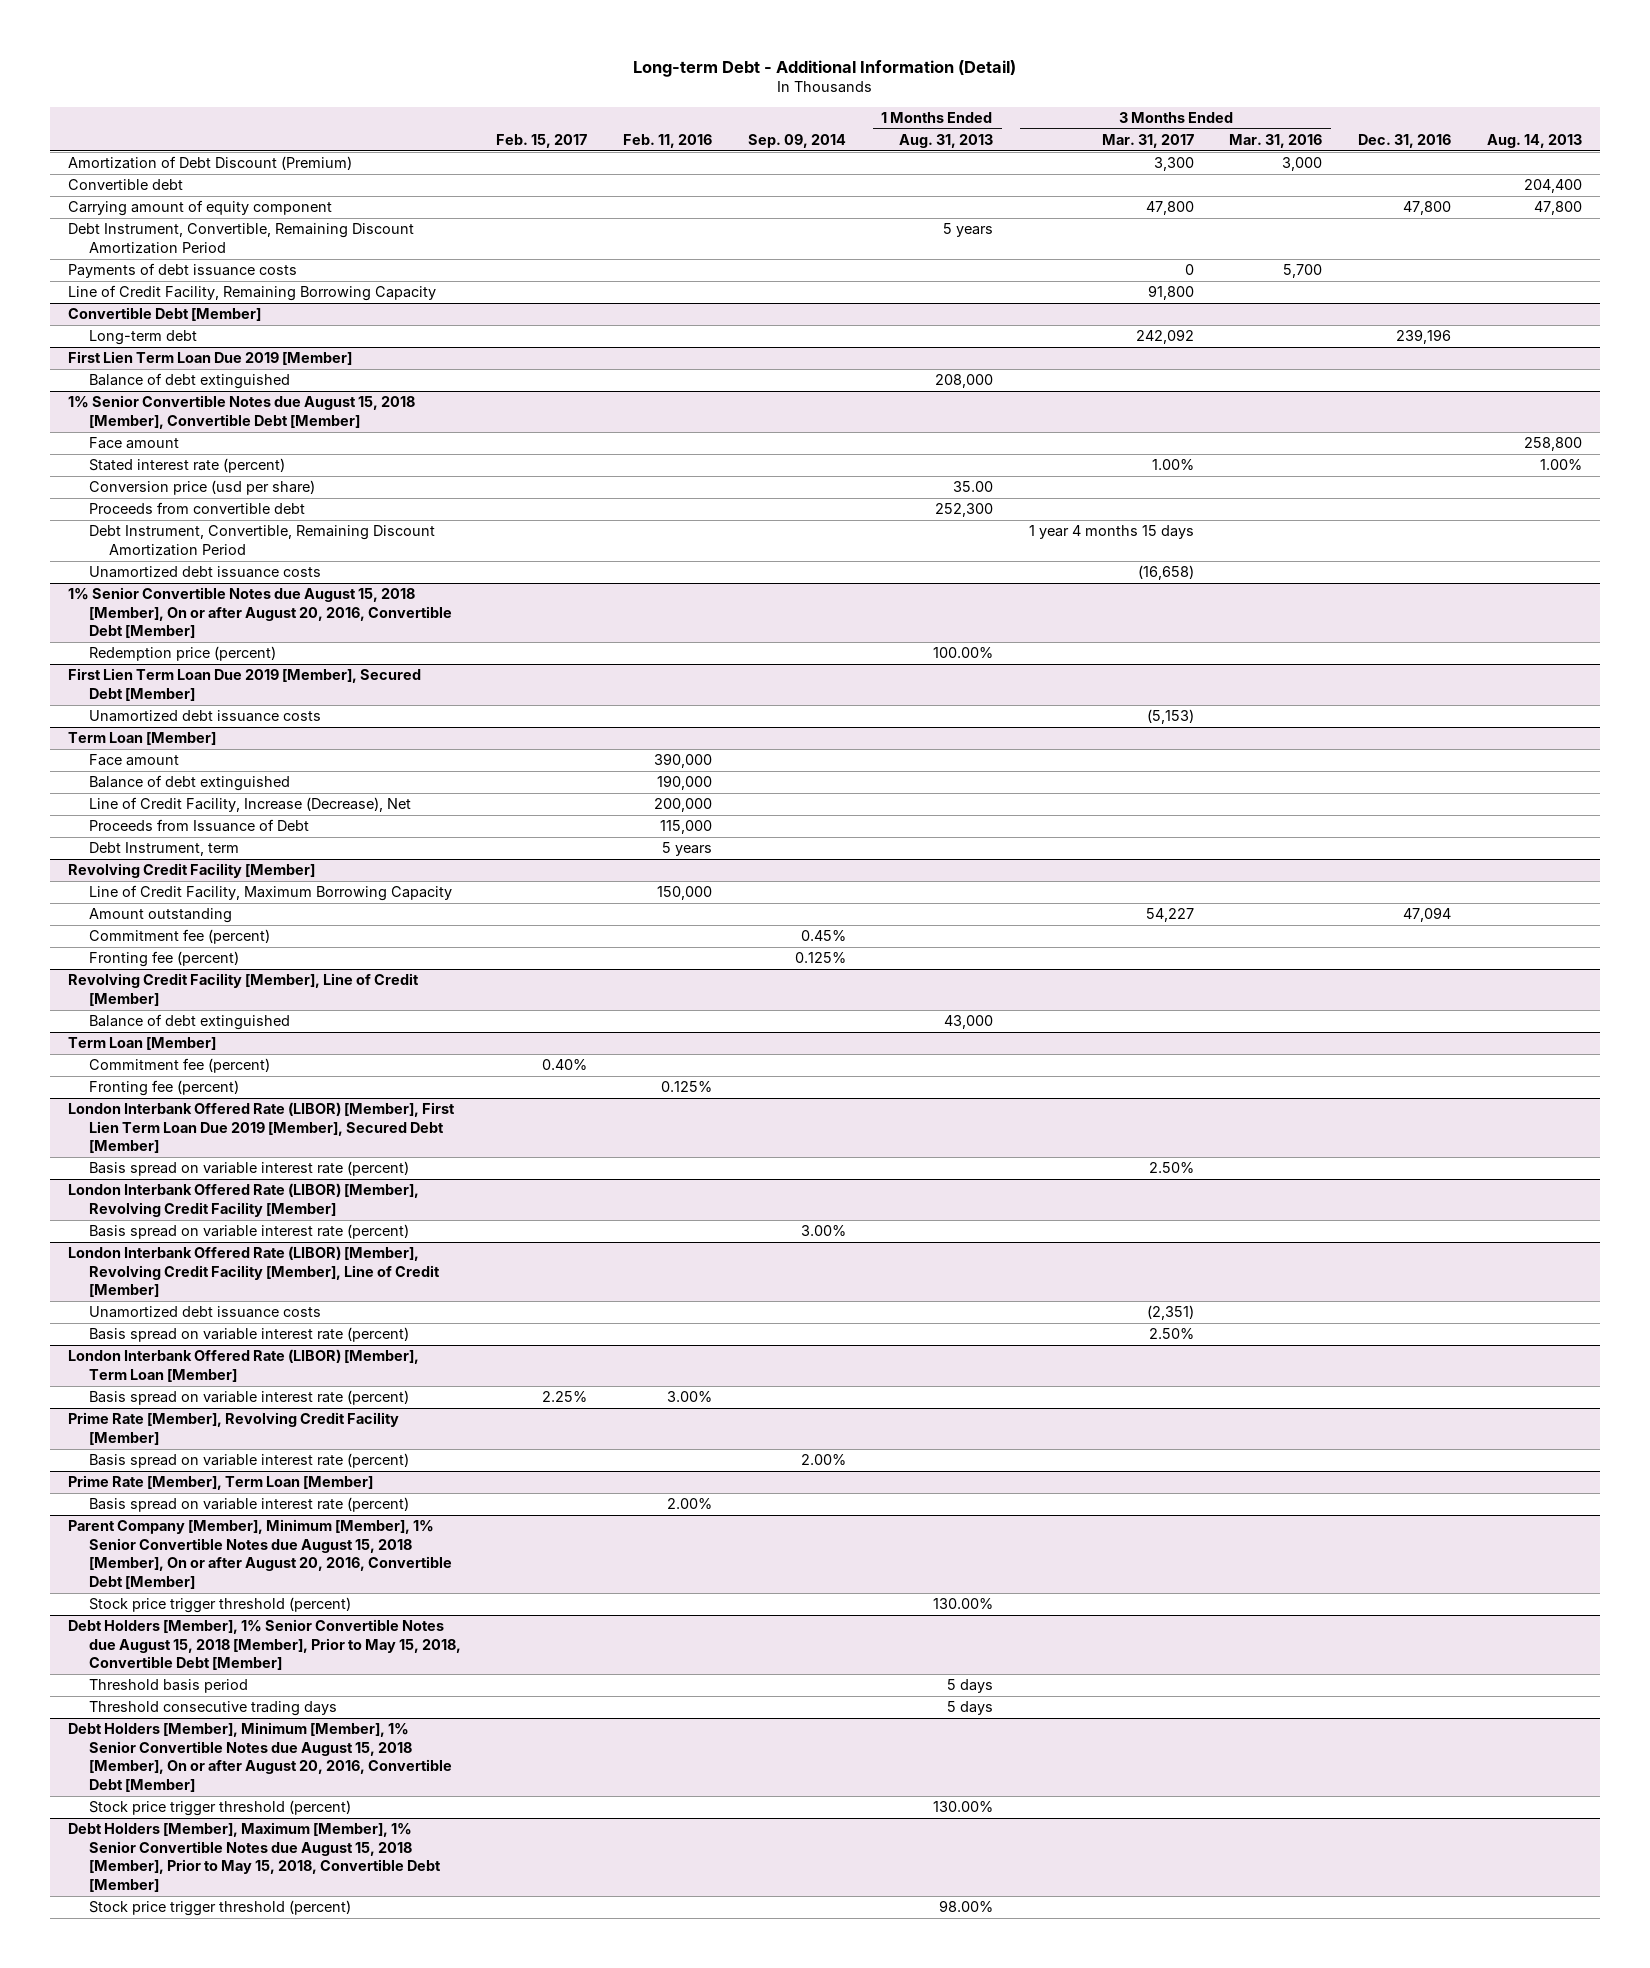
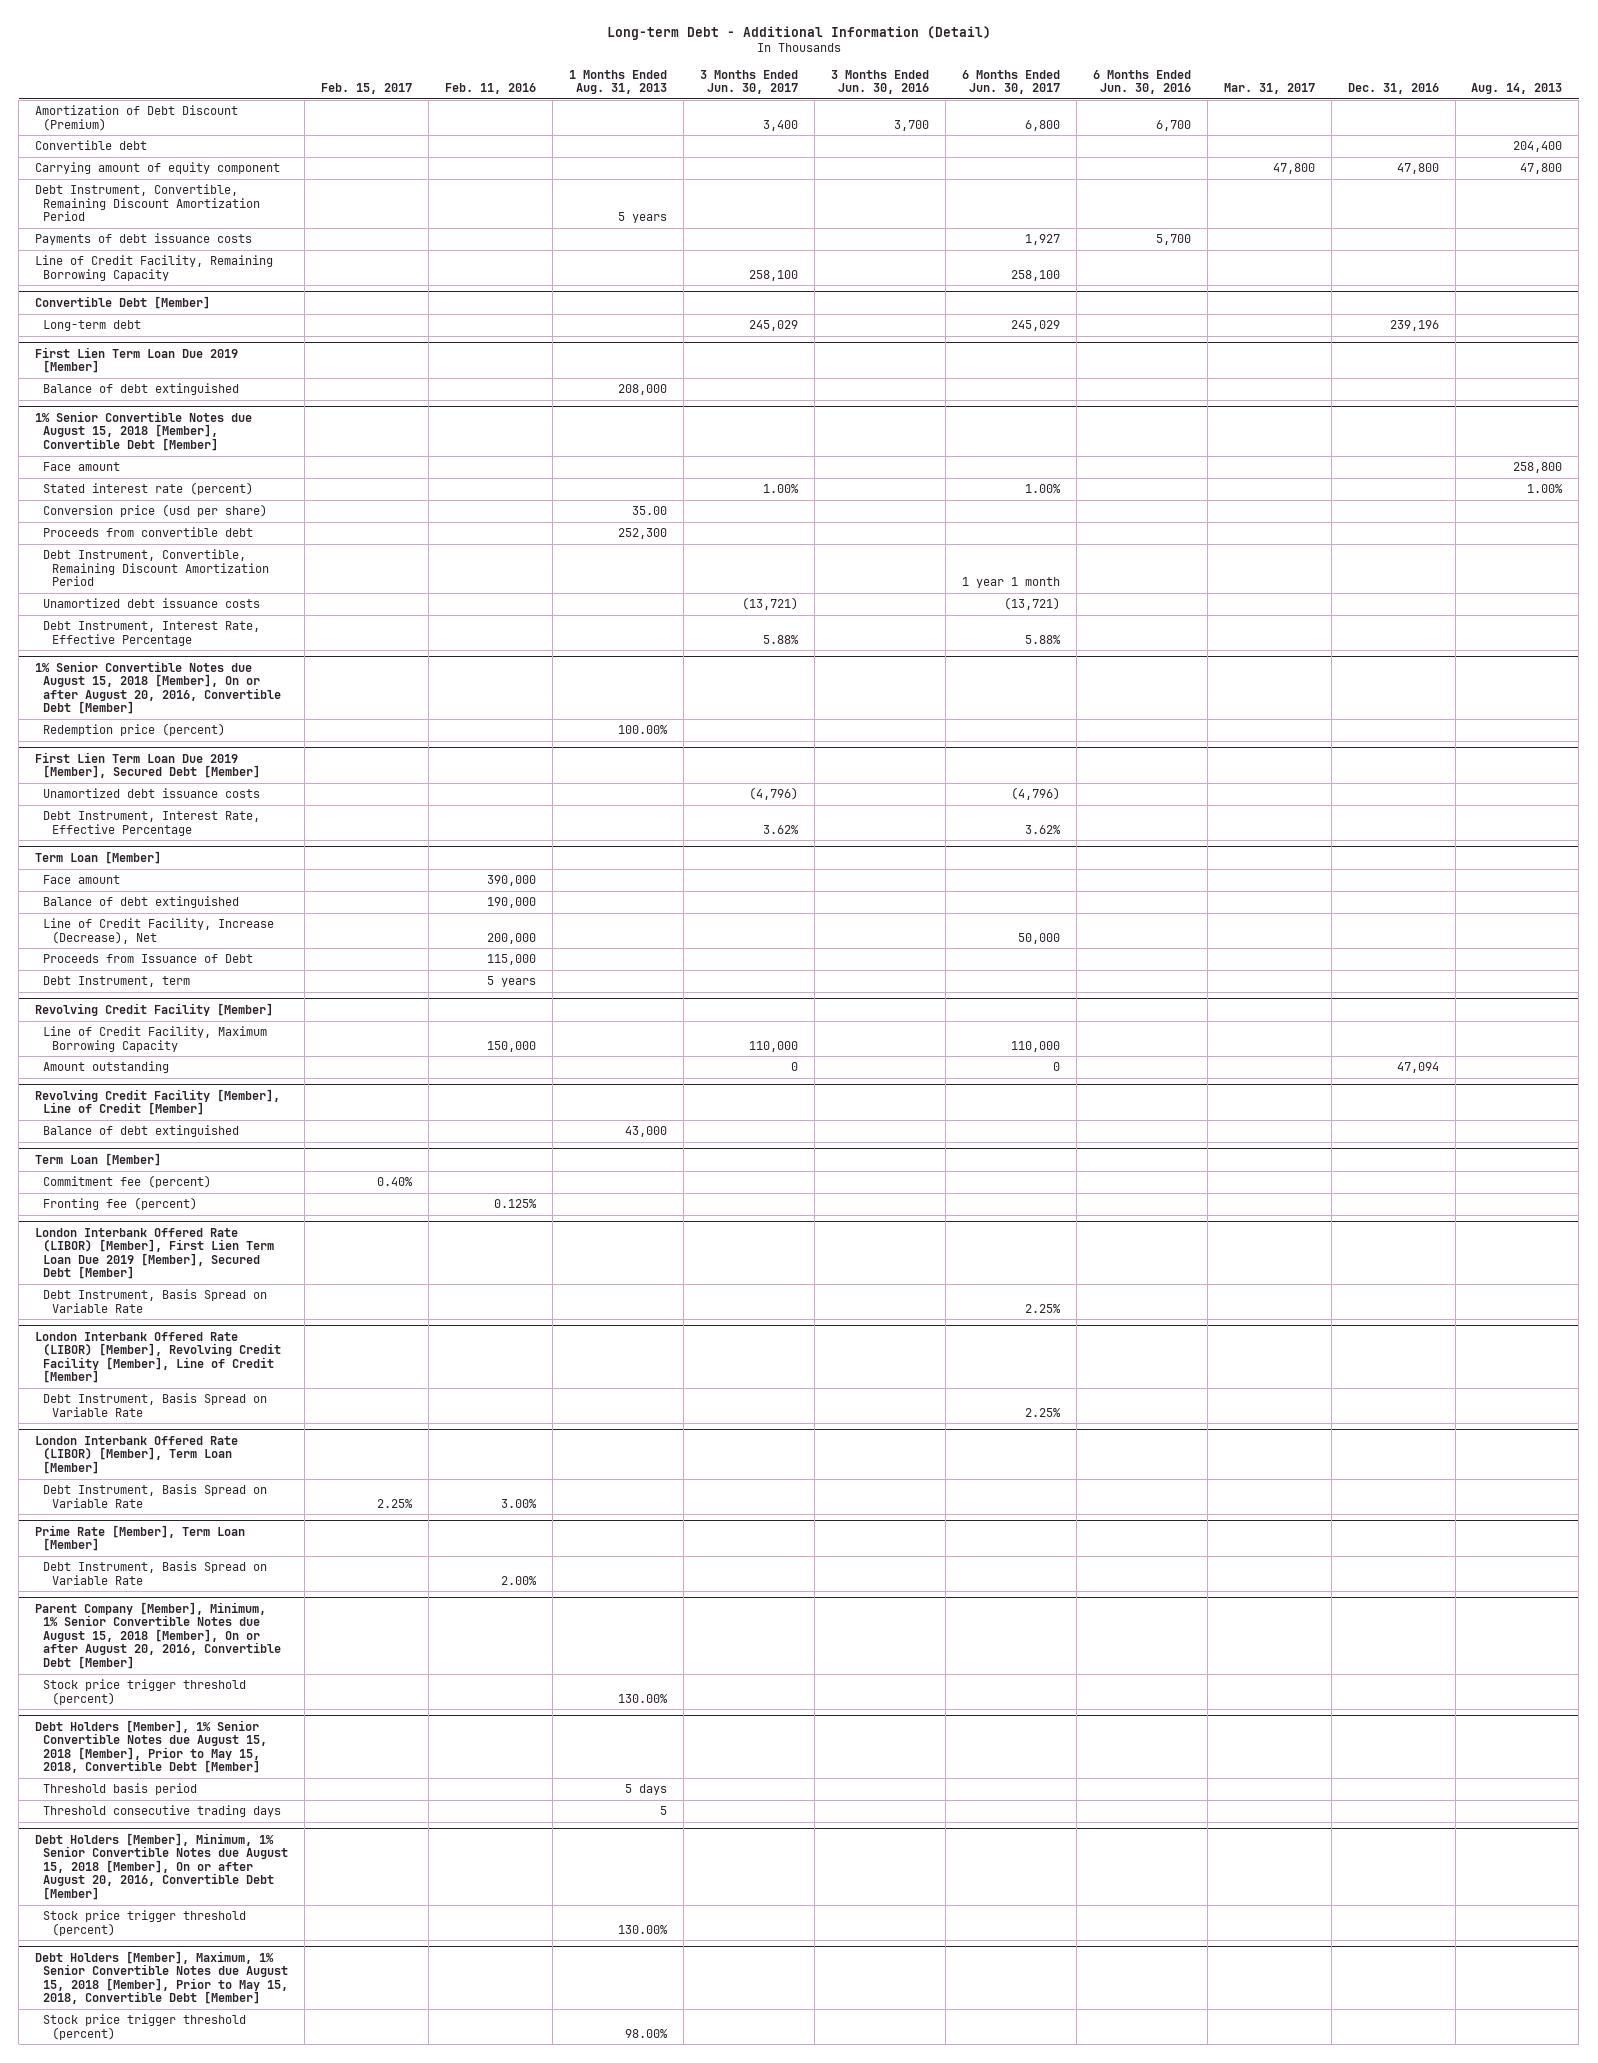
- | Feb. 15, 2017 | Feb. 11, 2016 | Sep. 09, 2014 | 1 Months Ended Aug. 31, 2013 | 3 Months Ended Mar. 31, 2017 | 3 Months Ended Mar. 31, 2016 | Dec. 31, 2016 | Aug. 14, 2013
+ | Feb. 15, 2017 | Feb. 11, 2016 | 1 Months Ended Aug. 31, 2013 | 3 Months Ended Jun. 30, 2017 | 3 Months Ended Jun. 30, 2016 | 6 Months Ended Jun. 30, 2017 | 6 Months Ended Jun. 30, 2016 | Mar. 31, 2017 | Dec. 31, 2016 | Aug. 14, 2013
@ 1% Senior Convertible Notes due August 15, 2018 [Member], Convertible Debt [Member]
+ Debt Instrument, Interest Rate, Effective Percentage | | | | 5.88% | | 5.88% | | | |
@ First Lien Term Loan Due 2019 [Member], Secured Debt [Member]
+ Debt Instrument, Interest Rate, Effective Percentage | | | | 3.62% | | 3.62% | | | |
@ Revolving Credit Facility [Member]
- Commitment fee (percent) | | | 0.45% | | | | |
- Fronting fee (percent) | | | 0.125% | | | | |
@ London Interbank Offered Rate (LIBOR) [Member], First Lien Term Loan Due 2019 [Member], Secured Debt [Member]
- Basis spread on variable interest rate (percent) | | | | | 2.50% | | |
- London Interbank Offered Rate (LIBOR) [Member], Revolving Credit Facility [Member]
- Basis spread on variable interest rate (percent) | | | 3.00% | | | | |
@ London Interbank Offered Rate (LIBOR) [Member], First Lien Term Loan Due 2019 [Member], Secured Debt [Member]
+ Debt Instrument, Basis Spread on Variable Rate | | | | | | 2.25% | | | |
@ London Interbank Offered Rate (LIBOR) [Member], Revolving Credit Facility [Member], Line of Credit [Member]
- Unamortized debt issuance costs | | | | | (2,351) | | |
- Basis spread on variable interest rate (percent) | | | | | 2.50% | | |
+ Debt Instrument, Basis Spread on Variable Rate | | | | | | 2.25% | | | |
@ London Interbank Offered Rate (LIBOR) [Member], Term Loan [Member]
- Basis spread on variable interest rate (percent) | 2.25% | 3.00% | | | | | |
- Prime Rate [Member], Revolving Credit Facility [Member]
- Basis spread on variable interest rate (percent) | | | 2.00% | | | | |
@ London Interbank Offered Rate (LIBOR) [Member], Term Loan [Member]
+ Debt Instrument, Basis Spread on Variable Rate | 2.25% | 3.00% | | | | | | | |
@ Prime Rate [Member], Term Loan [Member]
- Basis spread on variable interest rate (percent) | | 2.00% | | | | | |
- Parent Company [Member], Minimum [Member], 1% Senior Convertible Notes due August 15, 2018 [Member], On or after August 20, 2016, Convertible Debt [Member]
@ Prime Rate [Member], Term Loan [Member]
+ Debt Instrument, Basis Spread on Variable Rate | | 2.00% | | | | | | | |
+ Parent Company [Member], Minimum, 1% Senior Convertible Notes due August 15, 2018 [Member], On or after August 20, 2016, Convertible Debt [Member]
@ Debt Holders [Member], 1% Senior Convertible Notes due August 15, 2018 [Member], Prior to May 15, 2018, Convertible Debt [Member]
- Threshold consecutive trading days | | | | 5 days | | | |
- Debt Holders [Member], Minimum [Member], 1% Senior Convertible Notes due August 15, 2018 [Member], On or after August 20, 2016, Convertible Debt [Member]
@ Debt Holders [Member], 1% Senior Convertible Notes due August 15, 2018 [Member], Prior to May 15, 2018, Convertible Debt [Member]
+ Threshold consecutive trading days | | | 5 | | | | | | |
+ Debt Holders [Member], Minimum, 1% Senior Convertible Notes due August 15, 2018 [Member], On or after August 20, 2016, Convertible Debt [Member]
- Debt Holders [Member], Maximum [Member], 1% Senior Convertible Notes due August 15, 2018 [Member], Prior to May 15, 2018, Convertible Debt [Member]
+ Debt Holders [Member], Maximum, 1% Senior Convertible Notes due August 15, 2018 [Member], Prior to May 15, 2018, Convertible Debt [Member]

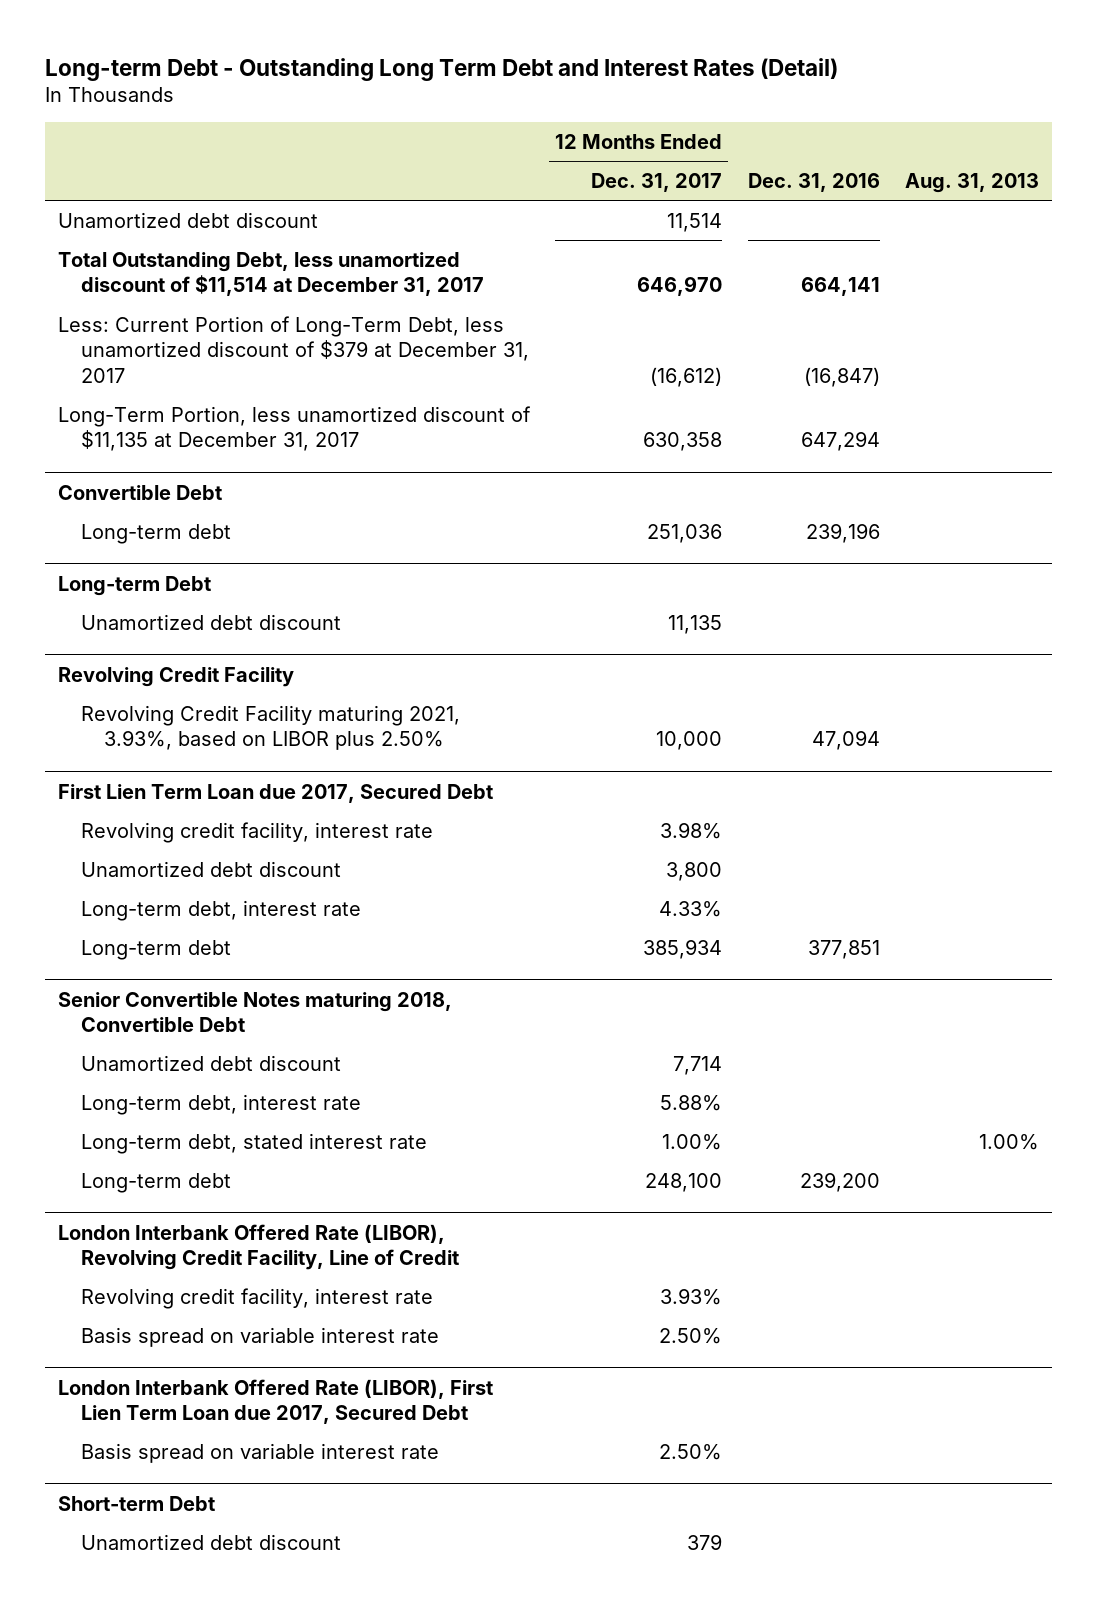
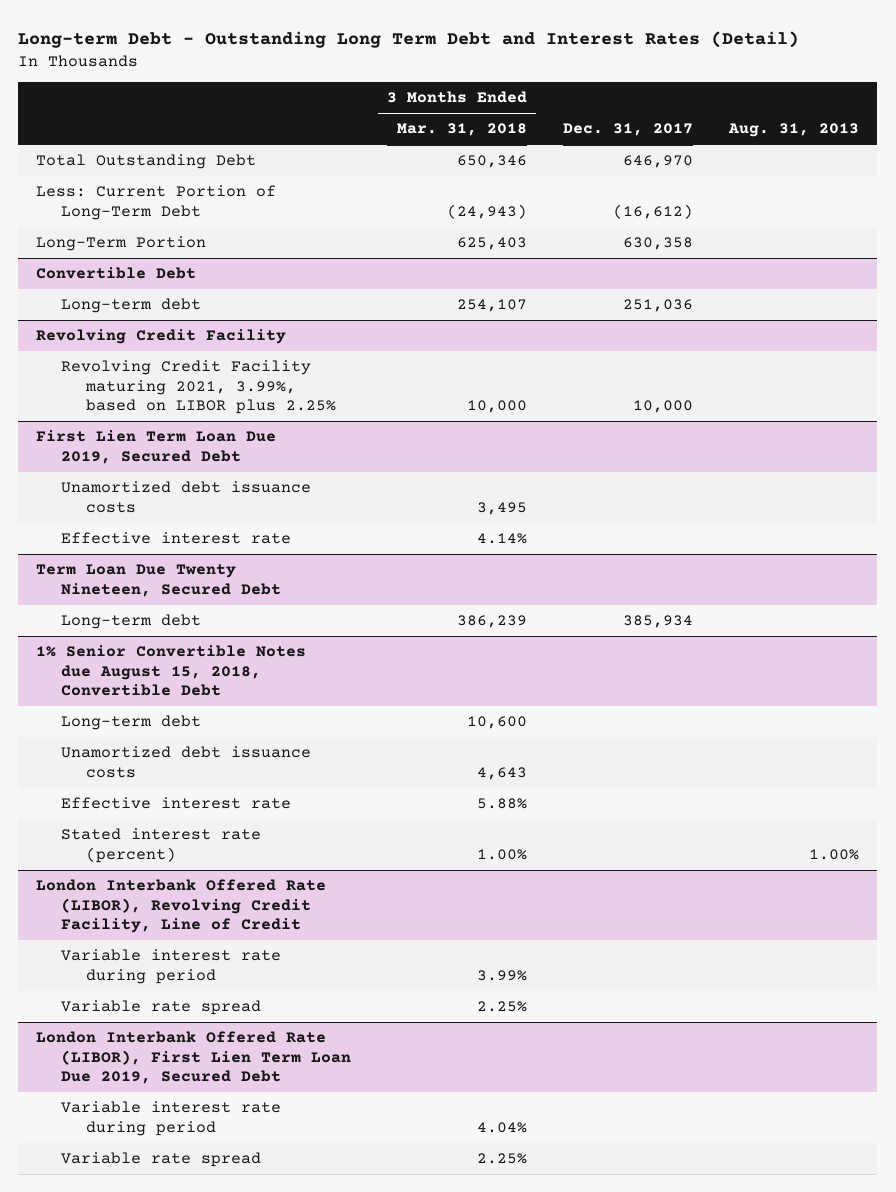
- | 12 Months Ended Dec. 31, 2017 | Dec. 31, 2016 | Aug. 31, 2013
+ | 3 Months Ended Mar. 31, 2018 | Dec. 31, 2017 | Aug. 31, 2013
- Unamortized debt discount | 11,514 | |
- Total Outstanding Debt, less unamortized discount of $11,514 at December 31, 2017 | 646,970 | 664,141 |
- Less: Current Portion of Long-Term Debt, less unamortized discount of $379 at December 31, 2017 | (16,612) | (16,847) |
- Long-Term Portion, less unamortized discount of $11,135 at December 31, 2017 | 630,358 | 647,294 |
+ Total Outstanding Debt | 650,346 | 646,970 |
+ Less: Current Portion of Long-Term Debt | (24,943) | (16,612) |
+ Long-Term Portion | 625,403 | 630,358 |
- Long-term Debt
- Unamortized debt discount | 11,135 | |
@ Revolving Credit Facility
- Revolving Credit Facility maturing 2021, 3.93%, based on LIBOR plus 2.50% | 10,000 | 47,094 |
- First Lien Term Loan due 2017, Secured Debt
- Revolving credit facility, interest rate | 3.98% | |
- Unamortized debt discount | 3,800 | |
- Long-term debt, interest rate | 4.33% | |
- Long-term debt | 385,934 | 377,851 |
- Senior Convertible Notes maturing 2018, Convertible Debt
- Unamortized debt discount | 7,714 | |
- Long-term debt, interest rate | 5.88% | |
- Long-term debt, stated interest rate | 1.00% | | 1.00%
@ Revolving Credit Facility
+ Revolving Credit Facility maturing 2021, 3.99%, based on LIBOR plus 2.25% | 10,000 | 10,000 |
+ First Lien Term Loan Due 2019, Secured Debt
+ Unamortized debt issuance costs | 3,495 | |
+ Effective interest rate | 4.14% | |
+ Term Loan Due Twenty Nineteen, Secured Debt
+ Long-term debt | 386,239 | 385,934 |
+ 1% Senior Convertible Notes due August 15, 2018, Convertible Debt
+ Unamortized debt issuance costs | 4,643 | |
+ Effective interest rate | 5.88% | |
+ Stated interest rate (percent) | 1.00% | | 1.00%
@ London Interbank Offered Rate (LIBOR), Revolving Credit Facility, Line of Credit
- Revolving credit facility, interest rate | 3.93% | |
- Basis spread on variable interest rate | 2.50% | |
- London Interbank Offered Rate (LIBOR), First Lien Term Loan due 2017, Secured Debt
- Basis spread on variable interest rate | 2.50% | |
- Short-term Debt
- Unamortized debt discount | 379 | |
@ London Interbank Offered Rate (LIBOR), Revolving Credit Facility, Line of Credit
+ Variable interest rate during period | 3.99% | |
+ Variable rate spread | 2.25% | |
+ London Interbank Offered Rate (LIBOR), First Lien Term Loan Due 2019, Secured Debt
+ Variable interest rate during period | 4.04% | |
+ Variable rate spread | 2.25% | |

